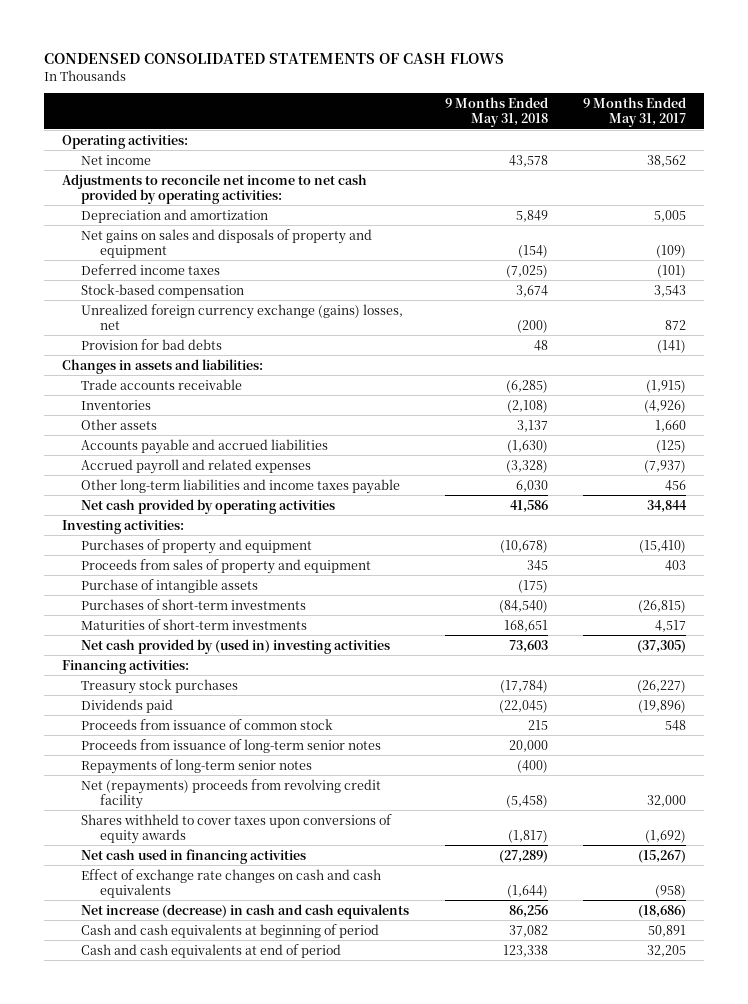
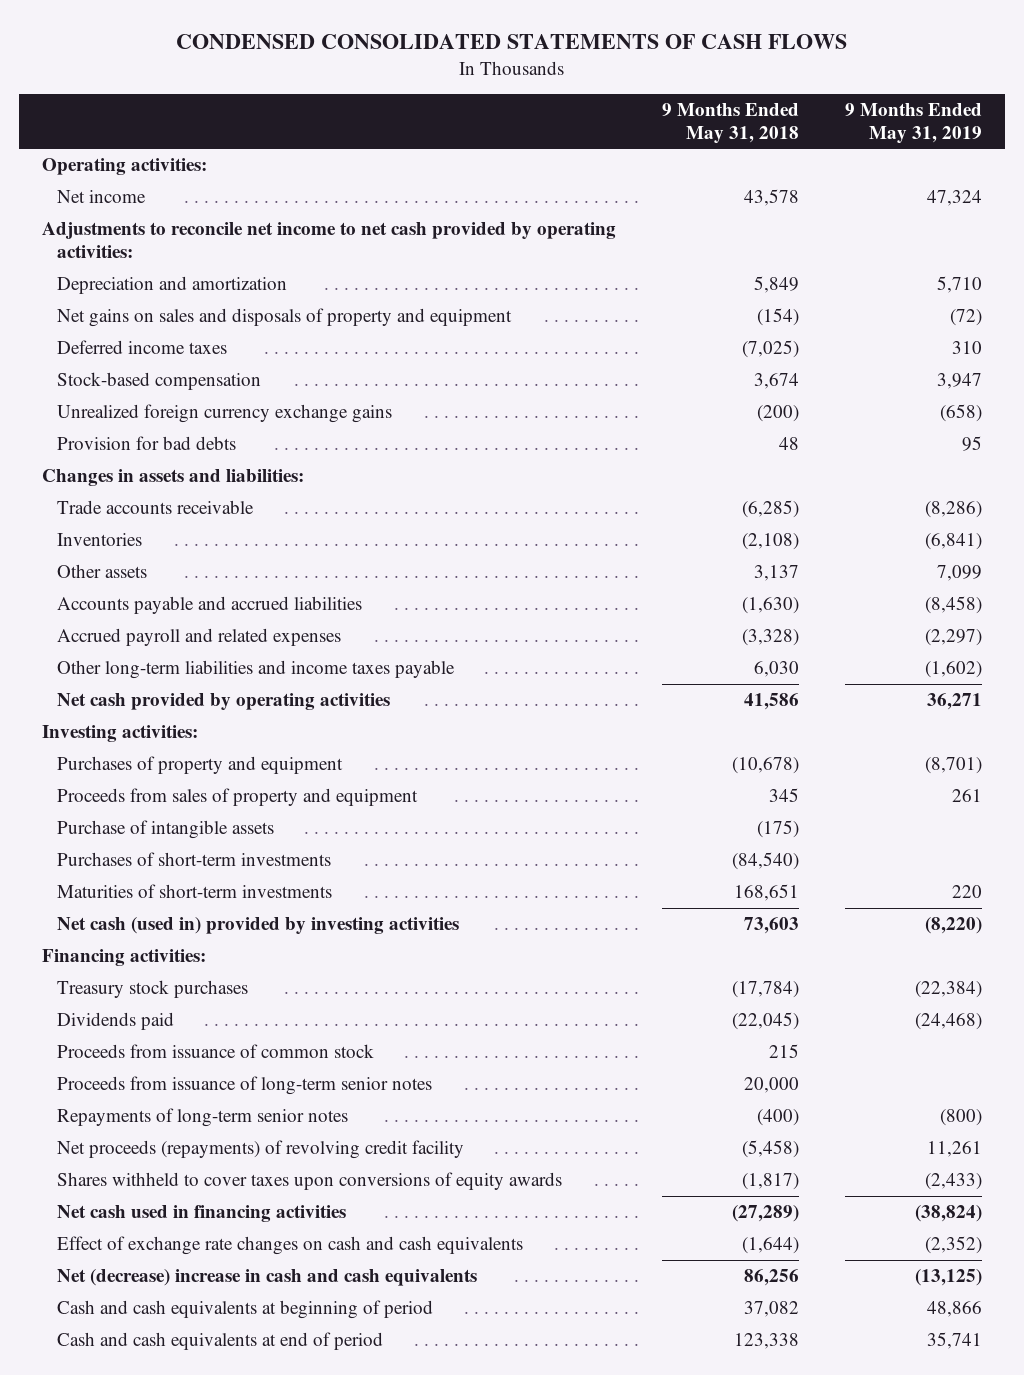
- | 9 Months Ended May 31, 2018 | 9 Months Ended May 31, 2017
+ | 9 Months Ended May 31, 2018 | 9 Months Ended May 31, 2019
- Unrealized foreign currency exchange (gains) losses, net | (200) | 872
+ Unrealized foreign currency exchange gains | (200) | (658)
- Net cash provided by (used in) investing activities | 73,603 | (37,305)
+ Net cash (used in) provided by investing activities | 73,603 | (8,220)
- Net (repayments) proceeds from revolving credit facility | (5,458) | 32,000
+ Net proceeds (repayments) of revolving credit facility | (5,458) | 11,261
- Net increase (decrease) in cash and cash equivalents | 86,256 | (18,686)
+ Net (decrease) increase in cash and cash equivalents | 86,256 | (13,125)

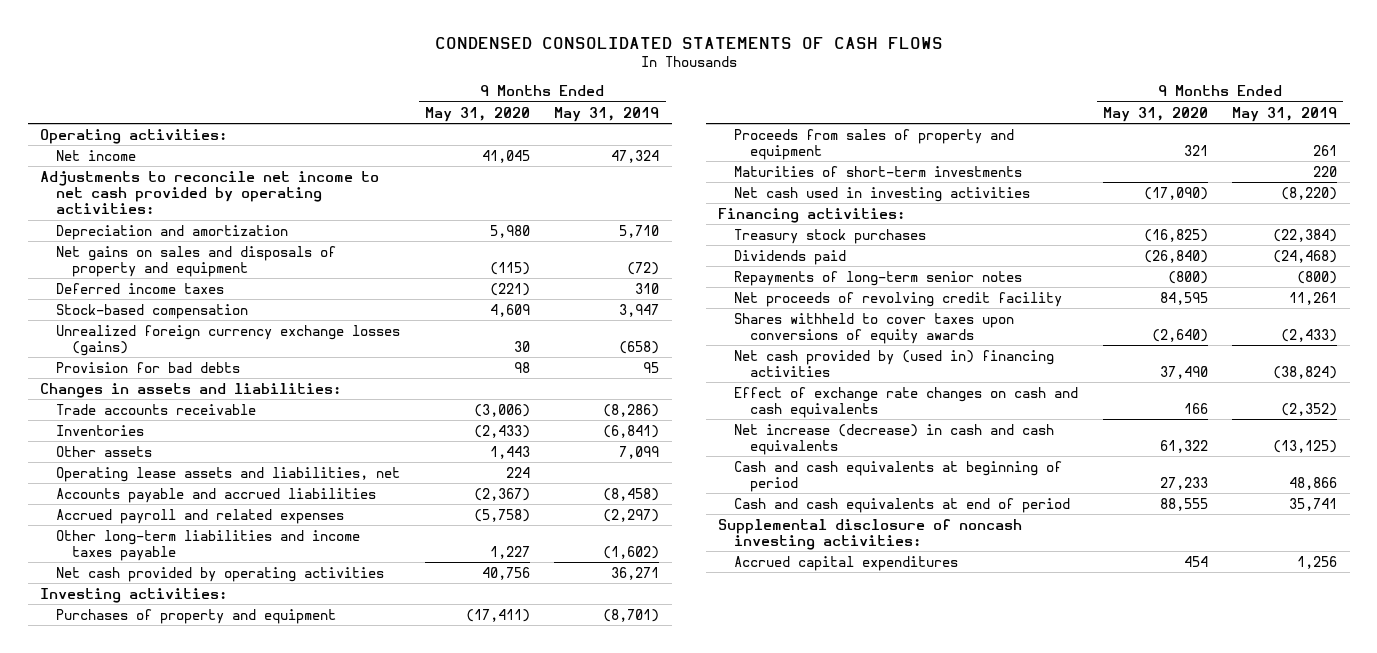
- | 9 Months Ended May 31, 2018 | 9 Months Ended May 31, 2019
+ | 9 Months Ended May 31, 2020 | 9 Months Ended May 31, 2019
- Unrealized foreign currency exchange gains | (200) | (658)
+ Unrealized foreign currency exchange losses (gains) | 30 | (658)
+ Operating lease assets and liabilities, net | 224 |
- Purchase of intangible assets | (175) |
- Purchases of short-term investments | (84,540) |
- Net cash (used in) provided by investing activities | 73,603 | (8,220)
+ Net cash used in investing activities | (17,090) | (8,220)
- Proceeds from issuance of common stock | 215 |
- Proceeds from issuance of long-term senior notes | 20,000 |
- Net proceeds (repayments) of revolving credit facility | (5,458) | 11,261
+ Net proceeds of revolving credit facility | 84,595 | 11,261
- Net cash used in financing activities | (27,289) | (38,824)
+ Net cash provided by (used in) financing activities | 37,490 | (38,824)
- Net (decrease) increase in cash and cash equivalents | 86,256 | (13,125)
+ Net increase (decrease) in cash and cash equivalents | 61,322 | (13,125)
+ Supplemental disclosure of noncash investing activities:
+ Accrued capital expenditures | 454 | 1,256

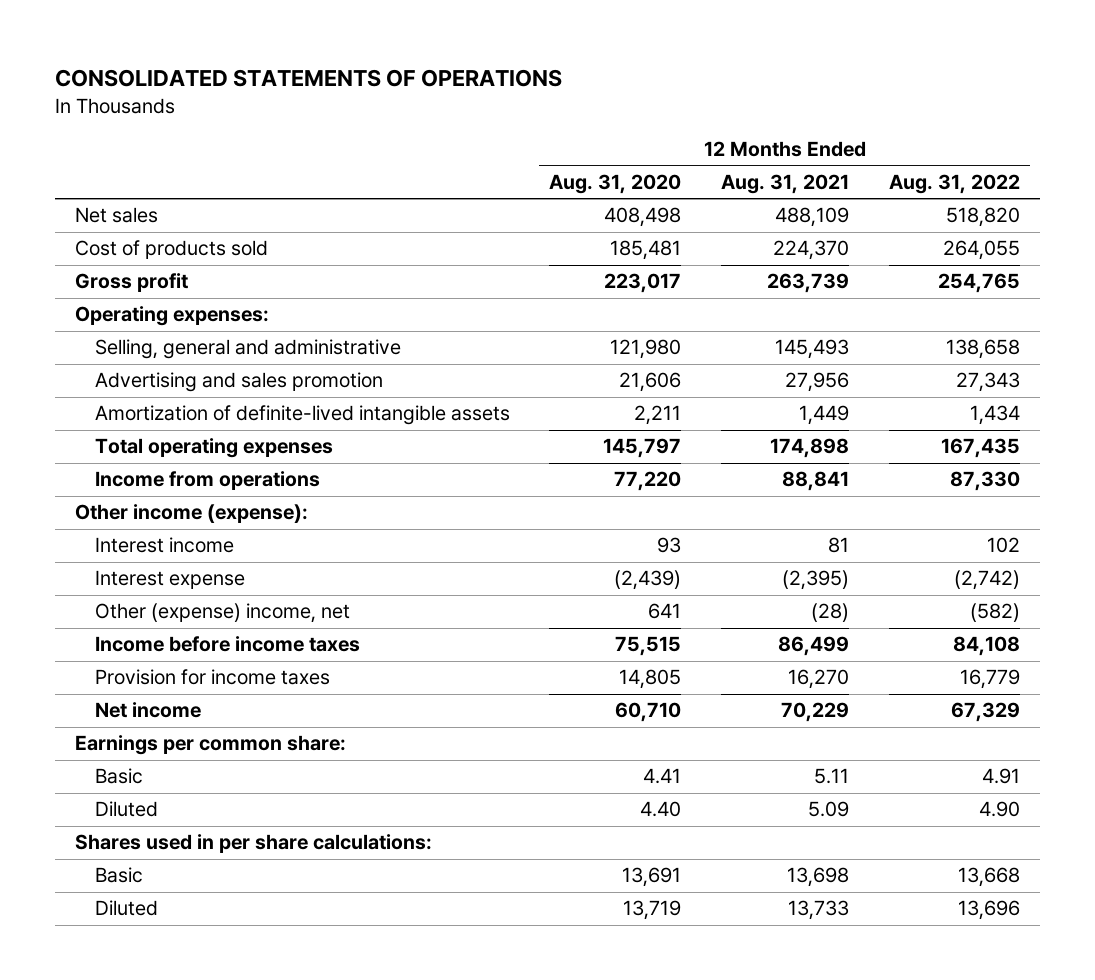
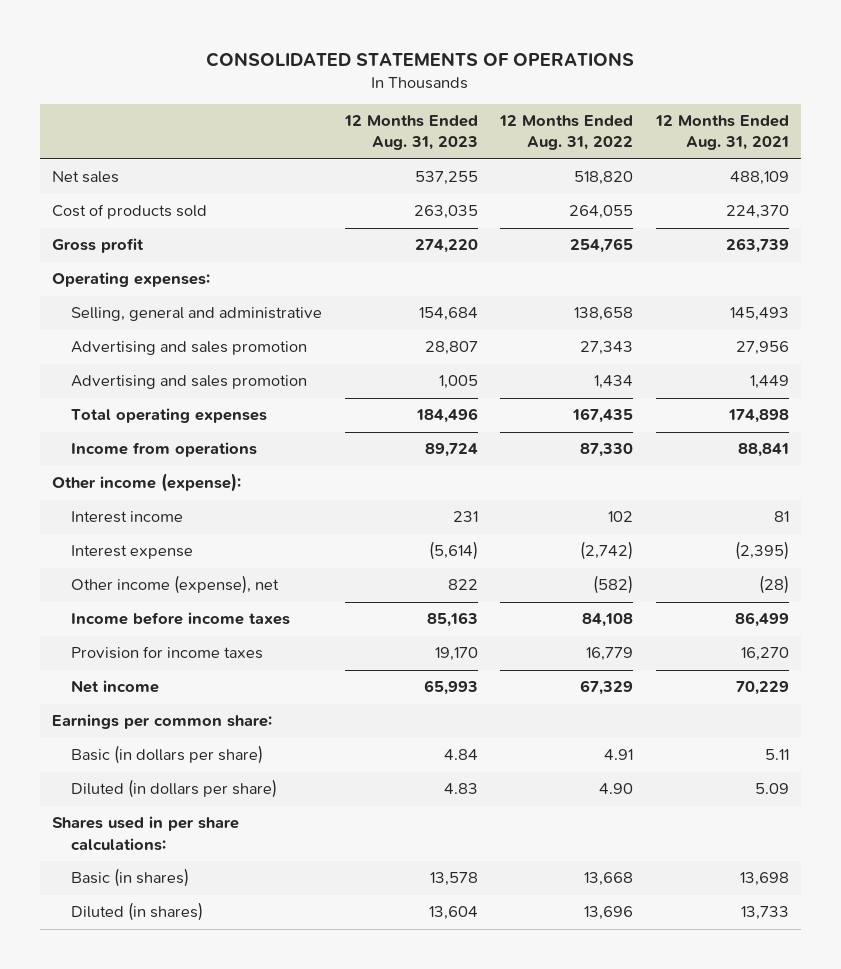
- | 12 Months Ended Aug. 31, 2020 | 12 Months Ended Aug. 31, 2021 | 12 Months Ended Aug. 31, 2022
+ | 12 Months Ended Aug. 31, 2023 | 12 Months Ended Aug. 31, 2022 | 12 Months Ended Aug. 31, 2021
- Amortization of definite-lived intangible assets | 2,211 | 1,449 | 1,434
+ Advertising and sales promotion | 1,005 | 1,434 | 1,449
- Other (expense) income, net | 641 | (28) | (582)
+ Other income (expense), net | 822 | (582) | (28)
- Basic | 4.41 | 5.11 | 4.91
- Diluted | 4.40 | 5.09 | 4.90
+ Basic (in dollars per share) | 4.84 | 4.91 | 5.11
+ Diluted (in dollars per share) | 4.83 | 4.90 | 5.09
- Basic | 13,691 | 13,698 | 13,668
- Diluted | 13,719 | 13,733 | 13,696
+ Basic (in shares) | 13,578 | 13,668 | 13,698
+ Diluted (in shares) | 13,604 | 13,696 | 13,733

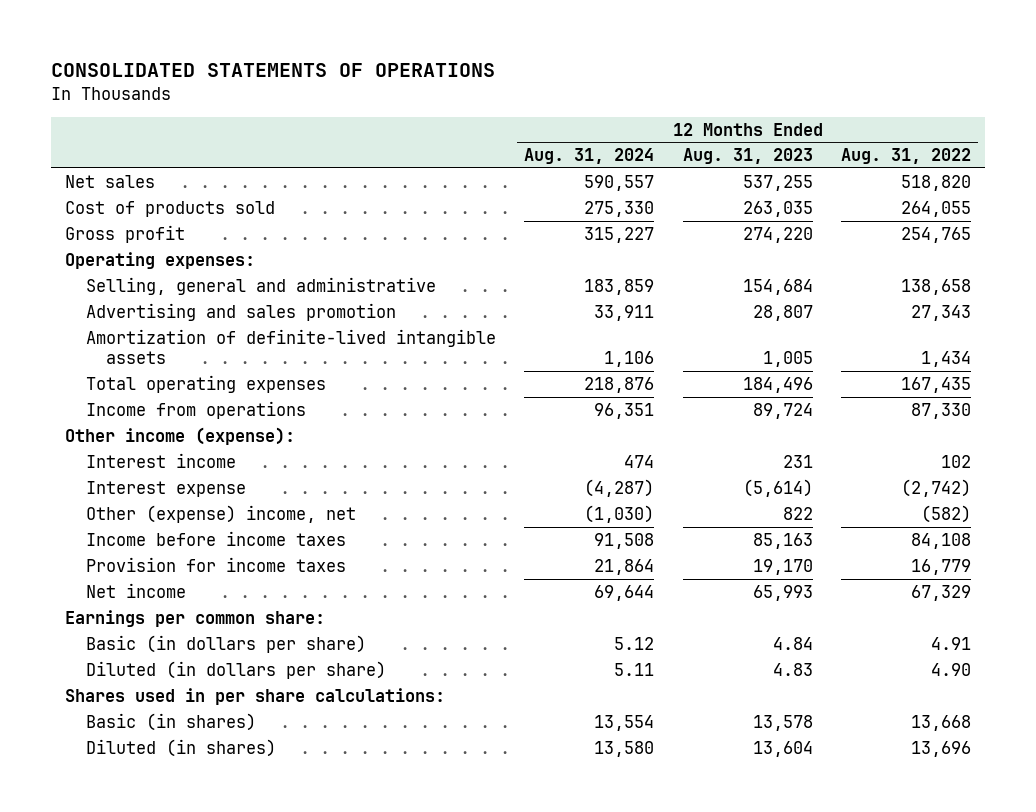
- | 12 Months Ended Aug. 31, 2023 | 12 Months Ended Aug. 31, 2022 | 12 Months Ended Aug. 31, 2021
+ | 12 Months Ended Aug. 31, 2024 | 12 Months Ended Aug. 31, 2023 | 12 Months Ended Aug. 31, 2022
- Advertising and sales promotion | 1,005 | 1,434 | 1,449
+ Amortization of definite-lived intangible assets | 1,106 | 1,005 | 1,434
- Other income (expense), net | 822 | (582) | (28)
+ Other (expense) income, net | (1,030) | 822 | (582)

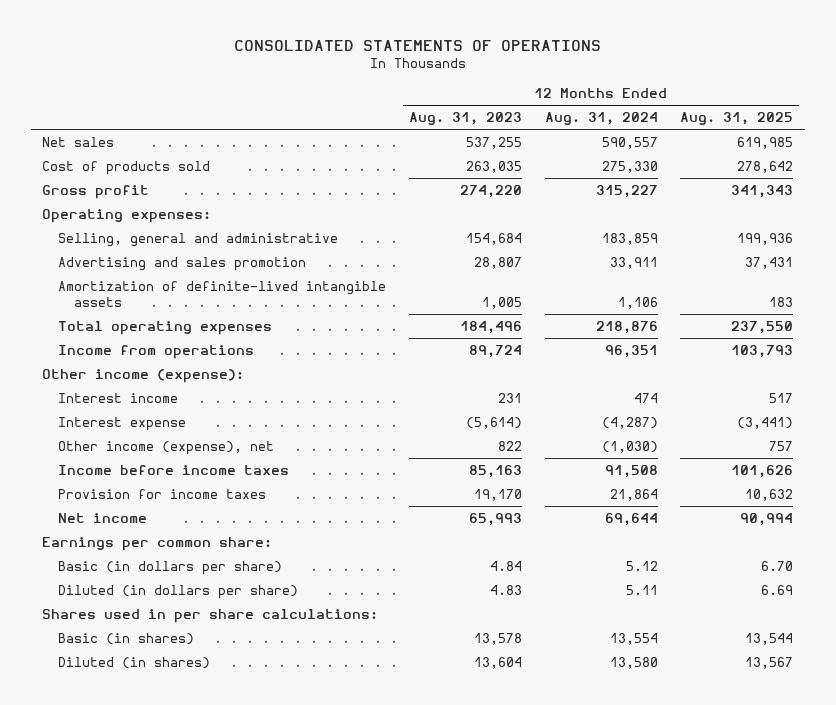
- | 12 Months Ended Aug. 31, 2024 | 12 Months Ended Aug. 31, 2023 | 12 Months Ended Aug. 31, 2022
+ | 12 Months Ended Aug. 31, 2023 | 12 Months Ended Aug. 31, 2024 | 12 Months Ended Aug. 31, 2025
- Other (expense) income, net | (1,030) | 822 | (582)
+ Other income (expense), net | 822 | (1,030) | 757

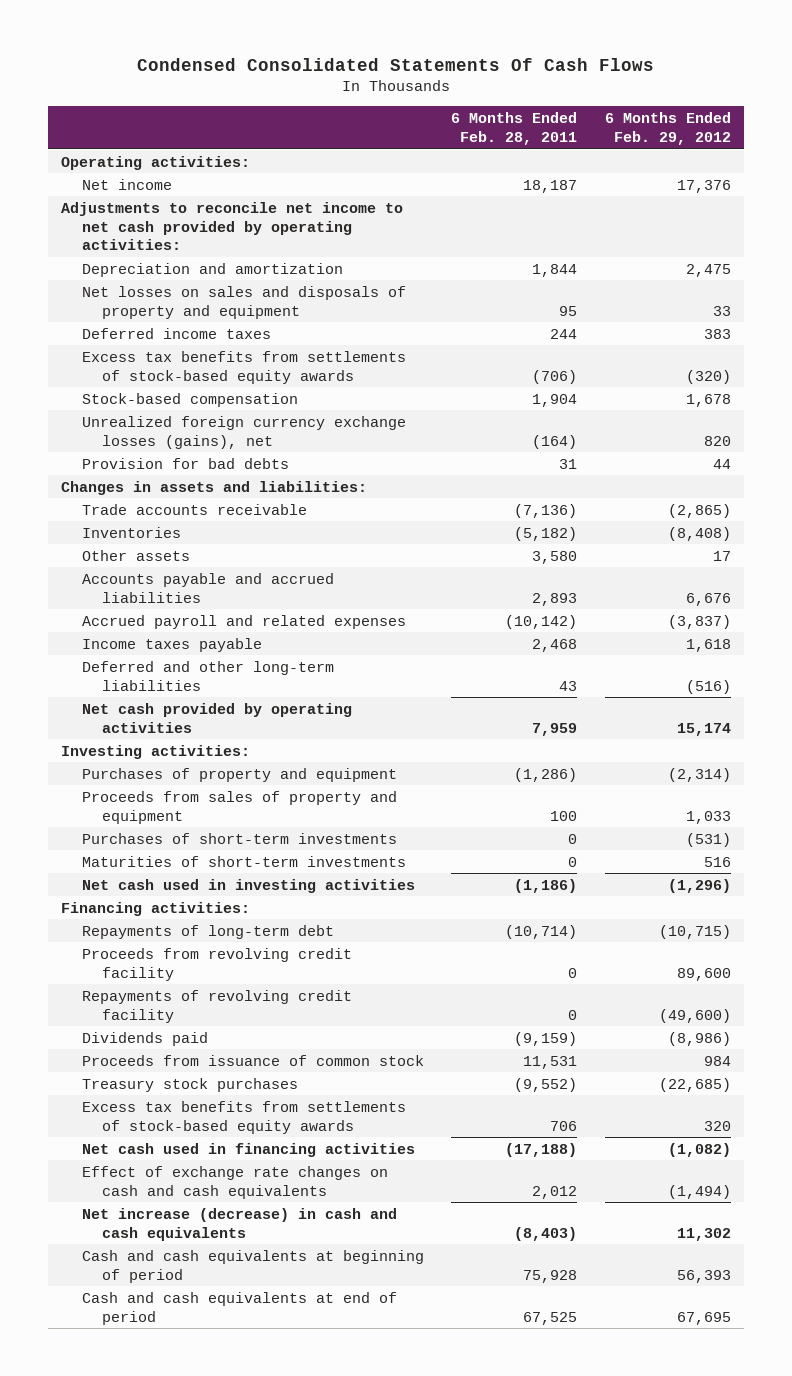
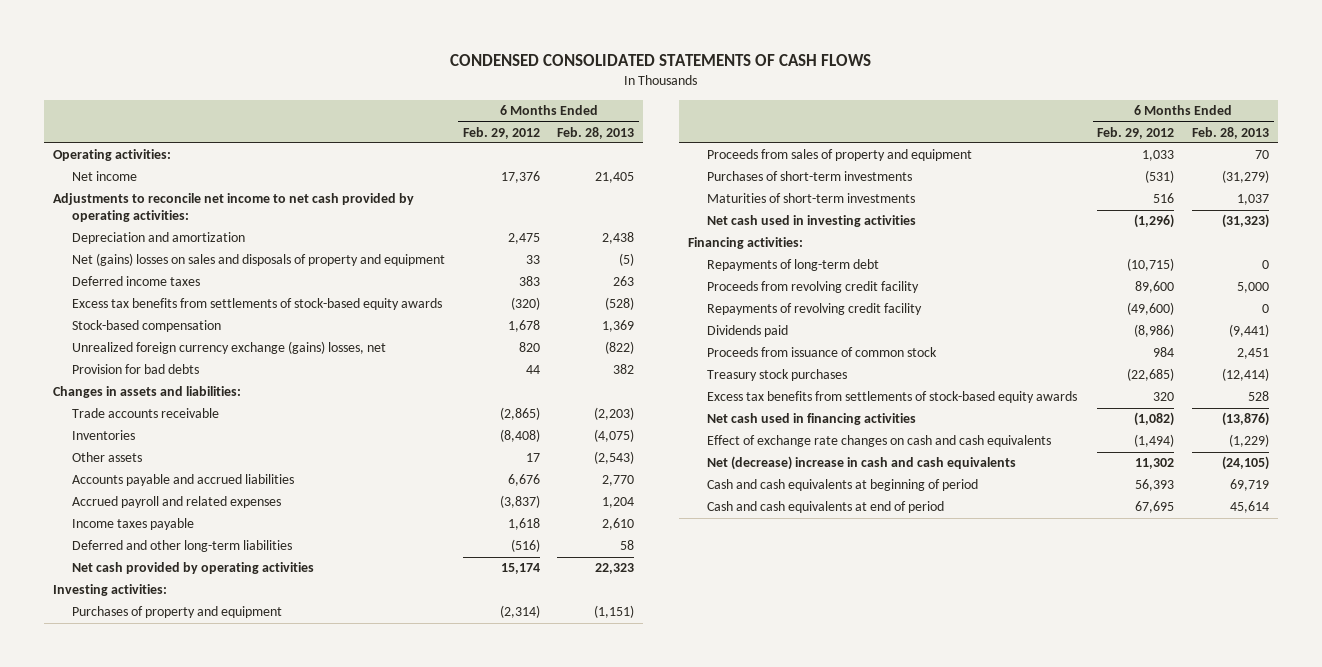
- Condensed Consolidated Statements Of Cash Flows
+ CONDENSED CONSOLIDATED STATEMENTS OF CASH FLOWS
- | 6 Months Ended Feb. 28, 2011 | 6 Months Ended Feb. 29, 2012
+ | 6 Months Ended Feb. 29, 2012 | 6 Months Ended Feb. 28, 2013
- Net losses on sales and disposals of property and equipment | 95 | 33
+ Net (gains) losses on sales and disposals of property and equipment | 33 | (5)
- Unrealized foreign currency exchange losses (gains), net | (164) | 820
+ Unrealized foreign currency exchange (gains) losses, net | 820 | (822)
- Net increase (decrease) in cash and cash equivalents | (8,403) | 11,302
+ Net (decrease) increase in cash and cash equivalents | 11,302 | (24,105)

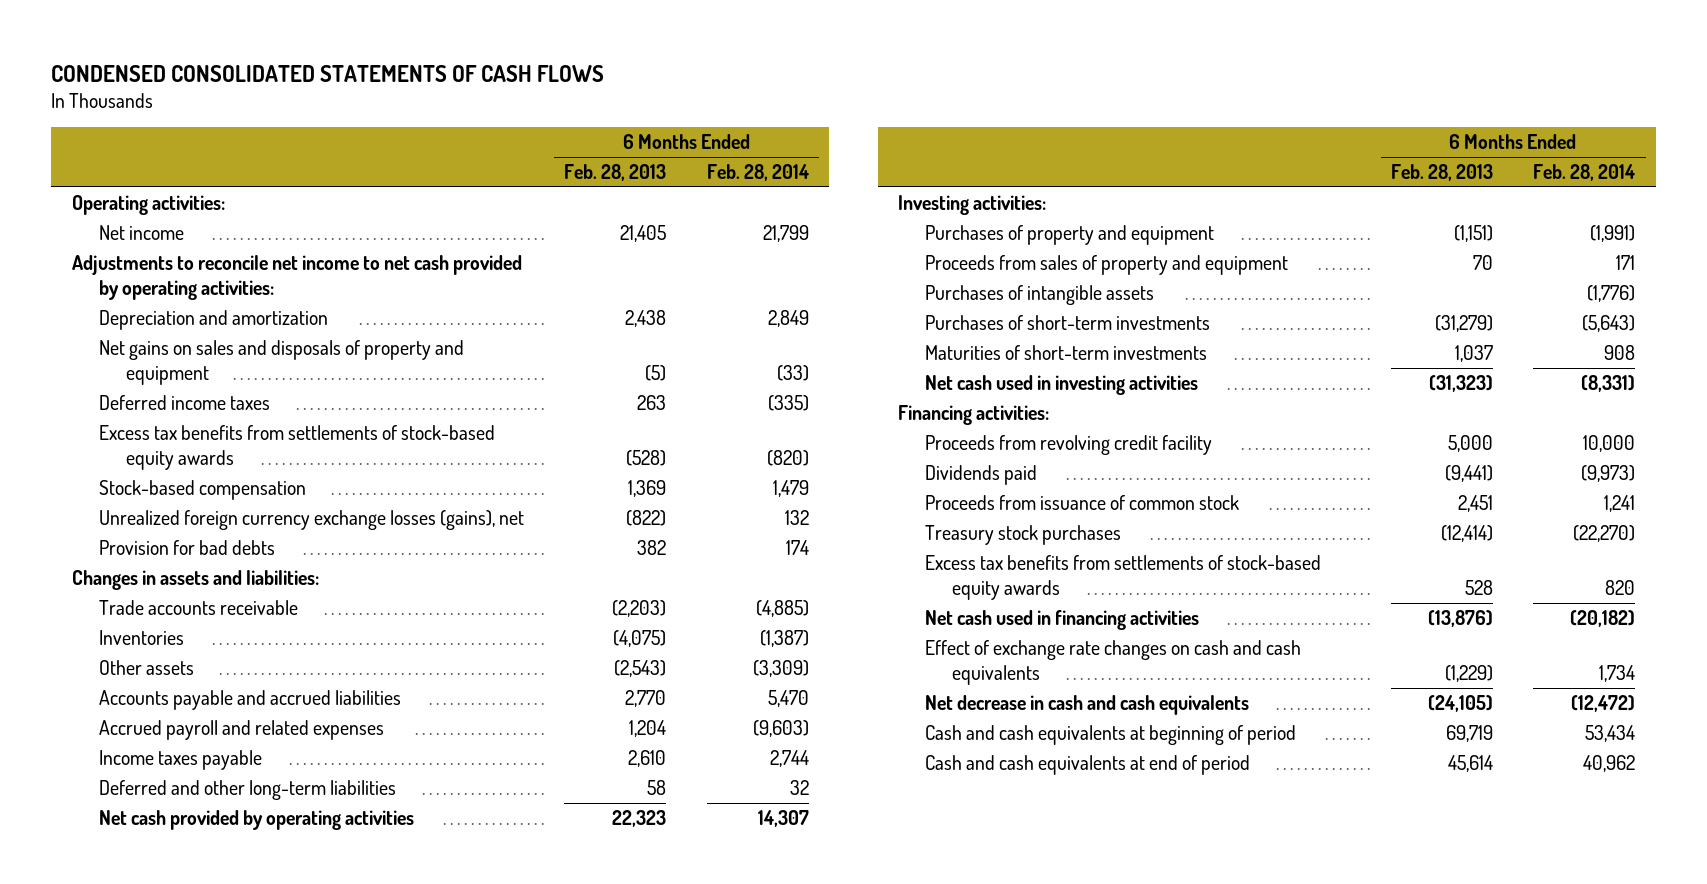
- | 6 Months Ended Feb. 29, 2012 | 6 Months Ended Feb. 28, 2013
+ | 6 Months Ended Feb. 28, 2013 | 6 Months Ended Feb. 28, 2014
- Net (gains) losses on sales and disposals of property and equipment | 33 | (5)
+ Net gains on sales and disposals of property and equipment | (5) | (33)
- Unrealized foreign currency exchange (gains) losses, net | 820 | (822)
+ Unrealized foreign currency exchange losses (gains), net | (822) | 132
+ Purchases of intangible assets | | (1,776)
- Repayments of long-term debt | (10,715) | 0
- Repayments of revolving credit facility | (49,600) | 0
- Net (decrease) increase in cash and cash equivalents | 11,302 | (24,105)
+ Net decrease in cash and cash equivalents | (24,105) | (12,472)

